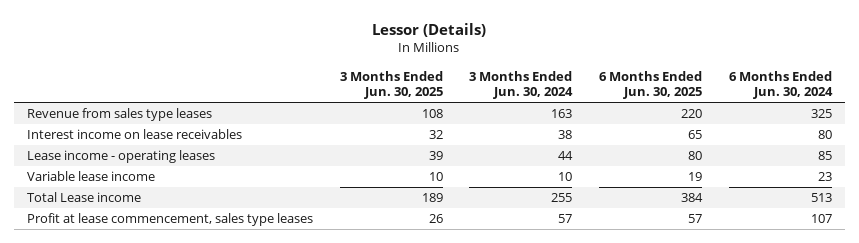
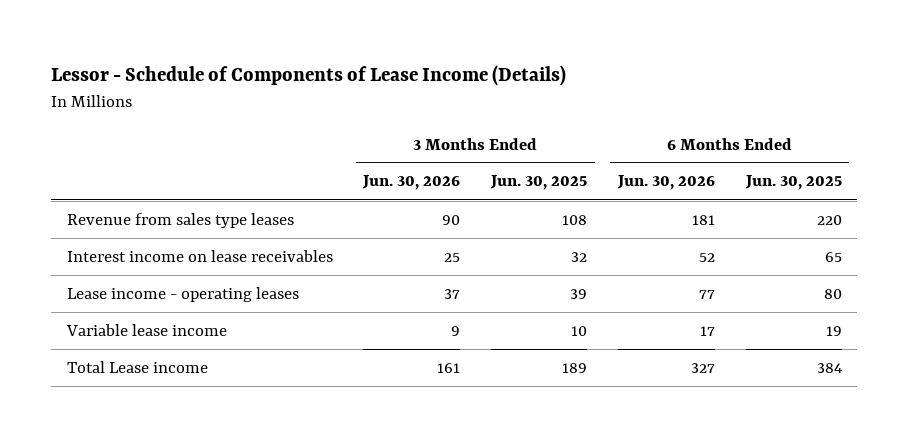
- Lessor (Details)
+ Lessor - Schedule of Components of Lease Income (Details)
- | 3 Months Ended Jun. 30, 2025 | 3 Months Ended Jun. 30, 2024 | 6 Months Ended Jun. 30, 2025 | 6 Months Ended Jun. 30, 2024
+ | 3 Months Ended Jun. 30, 2026 | 3 Months Ended Jun. 30, 2025 | 6 Months Ended Jun. 30, 2026 | 6 Months Ended Jun. 30, 2025
- Profit at lease commencement, sales type leases | 26 | 57 | 57 | 107

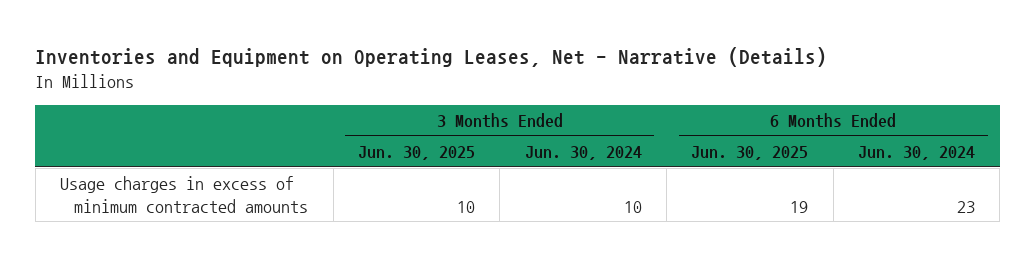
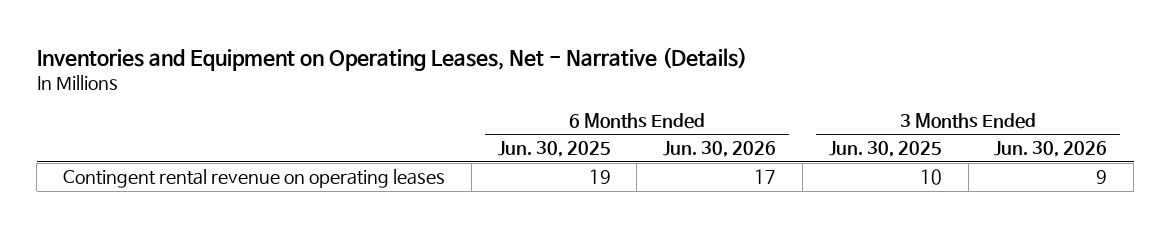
- | 3 Months Ended Jun. 30, 2025 | 3 Months Ended Jun. 30, 2024 | 6 Months Ended Jun. 30, 2025 | 6 Months Ended Jun. 30, 2024
+ | 6 Months Ended Jun. 30, 2025 | 6 Months Ended Jun. 30, 2026 | 3 Months Ended Jun. 30, 2025 | 3 Months Ended Jun. 30, 2026
- Usage charges in excess of minimum contracted amounts | 10 | 10 | 19 | 23
+ Contingent rental revenue on operating leases | 19 | 17 | 10 | 9

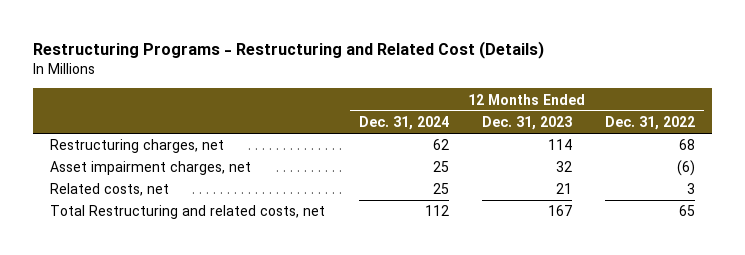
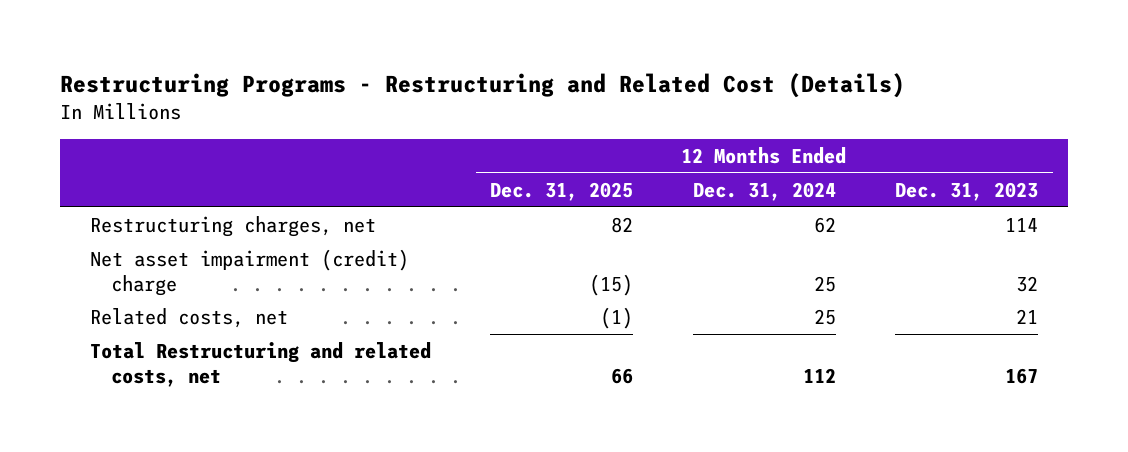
- | 12 Months Ended Dec. 31, 2024 | 12 Months Ended Dec. 31, 2023 | 12 Months Ended Dec. 31, 2022
+ | 12 Months Ended Dec. 31, 2025 | 12 Months Ended Dec. 31, 2024 | 12 Months Ended Dec. 31, 2023
- Asset impairment charges, net | 25 | 32 | (6)
+ Net asset impairment (credit) charge | (15) | 25 | 32

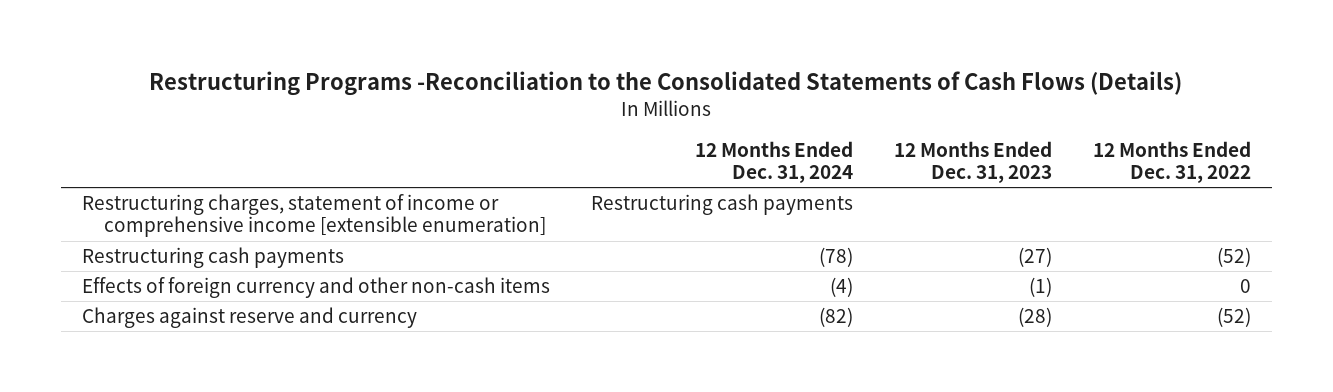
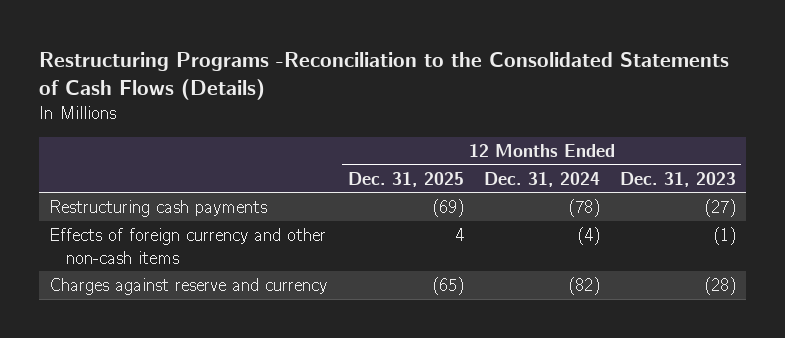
- | 12 Months Ended Dec. 31, 2024 | 12 Months Ended Dec. 31, 2023 | 12 Months Ended Dec. 31, 2022
+ | 12 Months Ended Dec. 31, 2025 | 12 Months Ended Dec. 31, 2024 | 12 Months Ended Dec. 31, 2023
- Restructuring charges, statement of income or comprehensive income [extensible enumeration] | Restructuring cash payments | |

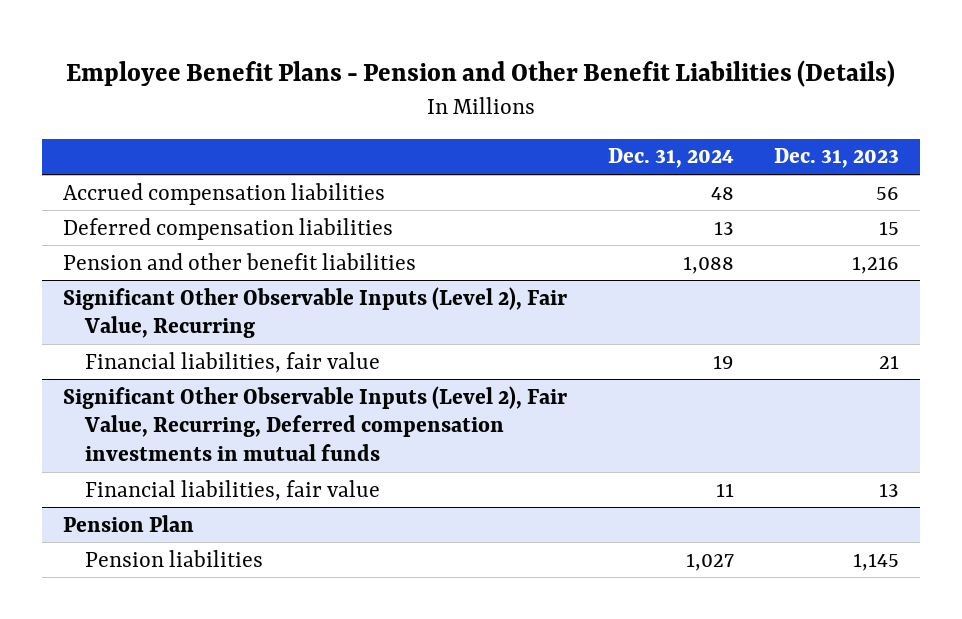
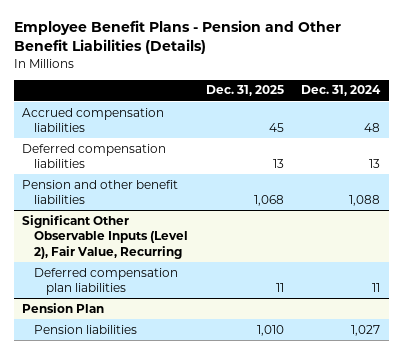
- | Dec. 31, 2024 | Dec. 31, 2023
+ | Dec. 31, 2025 | Dec. 31, 2024
@ Significant Other Observable Inputs (Level 2), Fair Value, Recurring
- Financial liabilities, fair value | 19 | 21
- Significant Other Observable Inputs (Level 2), Fair Value, Recurring, Deferred compensation investments in mutual funds
- Financial liabilities, fair value | 11 | 13
@ Significant Other Observable Inputs (Level 2), Fair Value, Recurring
+ Deferred compensation plan liabilities | 11 | 11

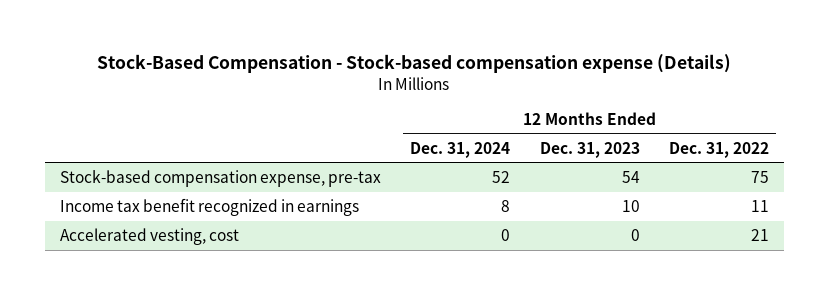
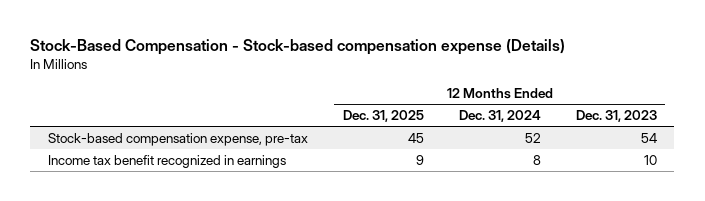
- | 12 Months Ended Dec. 31, 2024 | 12 Months Ended Dec. 31, 2023 | 12 Months Ended Dec. 31, 2022
+ | 12 Months Ended Dec. 31, 2025 | 12 Months Ended Dec. 31, 2024 | 12 Months Ended Dec. 31, 2023
- Accelerated vesting, cost | 0 | 0 | 21

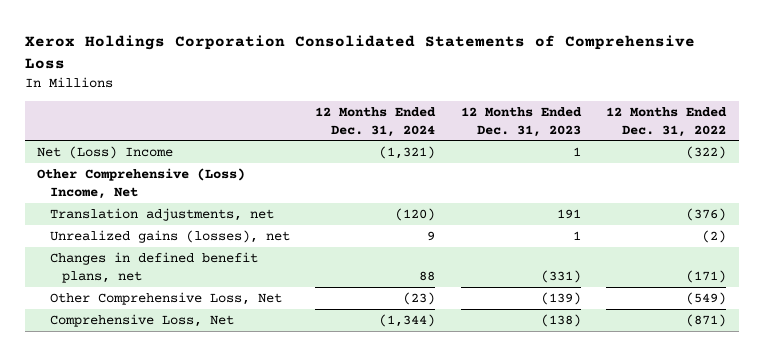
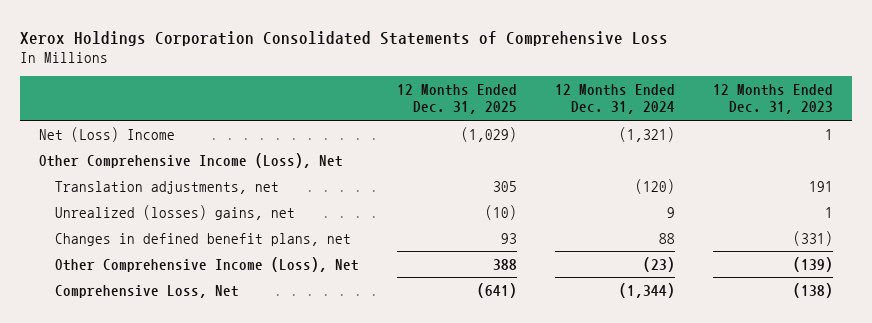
- | 12 Months Ended Dec. 31, 2024 | 12 Months Ended Dec. 31, 2023 | 12 Months Ended Dec. 31, 2022
+ | 12 Months Ended Dec. 31, 2025 | 12 Months Ended Dec. 31, 2024 | 12 Months Ended Dec. 31, 2023
- Other Comprehensive (Loss) Income, Net
+ Other Comprehensive Income (Loss), Net
- Unrealized gains (losses), net | 9 | 1 | (2)
+ Unrealized (losses) gains, net | (10) | 9 | 1
- Other Comprehensive Loss, Net | (23) | (139) | (549)
+ Other Comprehensive Income (Loss), Net | 388 | (23) | (139)

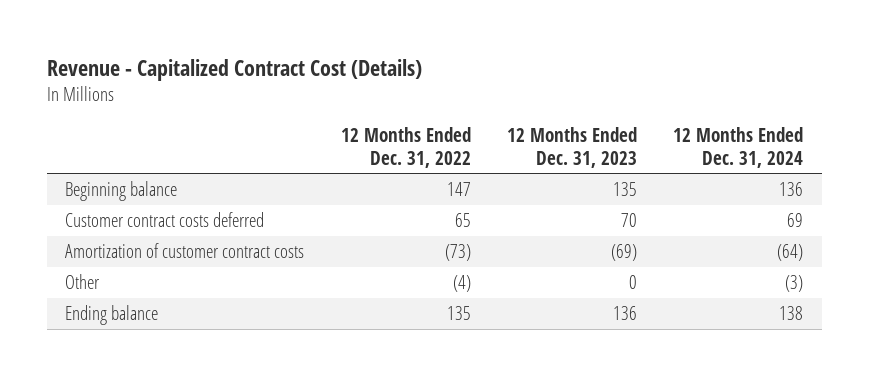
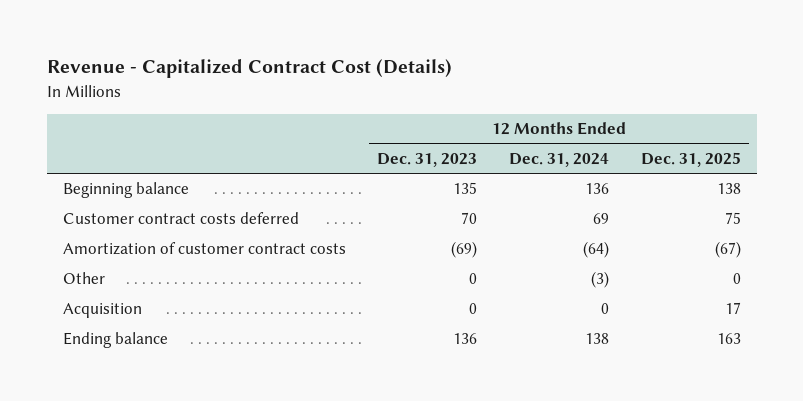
- | 12 Months Ended Dec. 31, 2022 | 12 Months Ended Dec. 31, 2023 | 12 Months Ended Dec. 31, 2024
+ | 12 Months Ended Dec. 31, 2023 | 12 Months Ended Dec. 31, 2024 | 12 Months Ended Dec. 31, 2025
+ Acquisition | 0 | 0 | 17

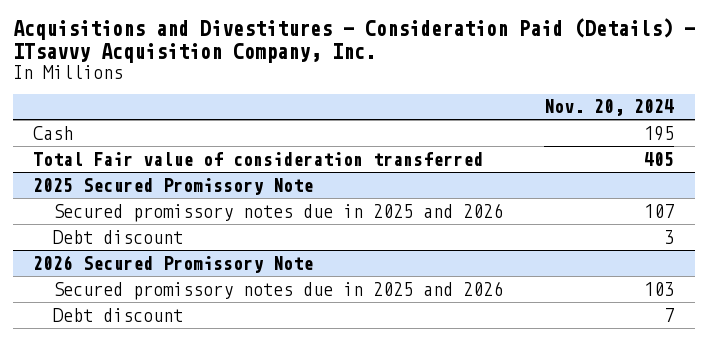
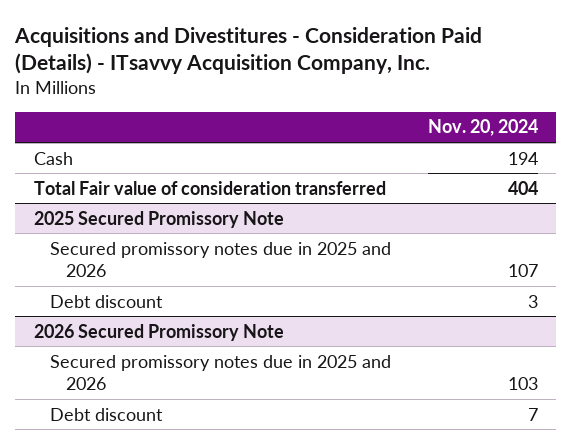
- Cash | 195
- Total Fair value of consideration transferred | 405
+ Cash | 194
+ Total Fair value of consideration transferred | 404

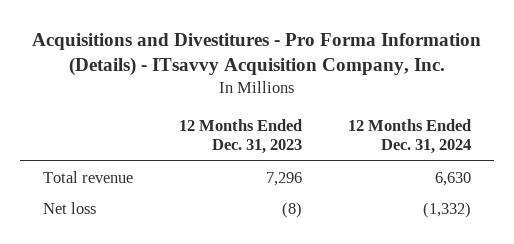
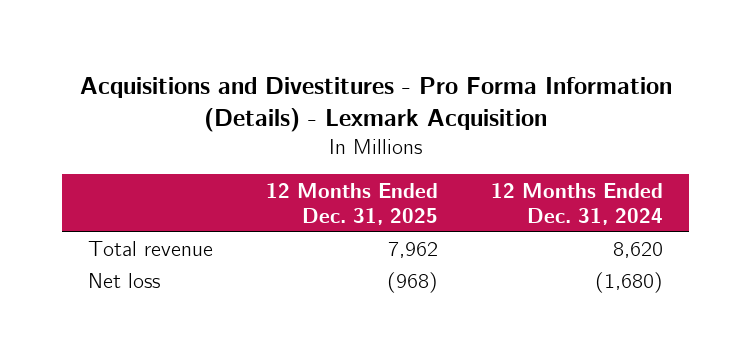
- Acquisitions and Divestitures - Pro Forma Information (Details) - ITsavvy Acquisition Company, Inc.
+ Acquisitions and Divestitures - Pro Forma Information (Details) - Lexmark Acquisition
- | 12 Months Ended Dec. 31, 2023 | 12 Months Ended Dec. 31, 2024
+ | 12 Months Ended Dec. 31, 2025 | 12 Months Ended Dec. 31, 2024
- Total revenue | 7,296 | 6,630
- Net loss | (8) | (1,332)
+ Total revenue | 7,962 | 8,620
+ Net loss | (968) | (1,680)

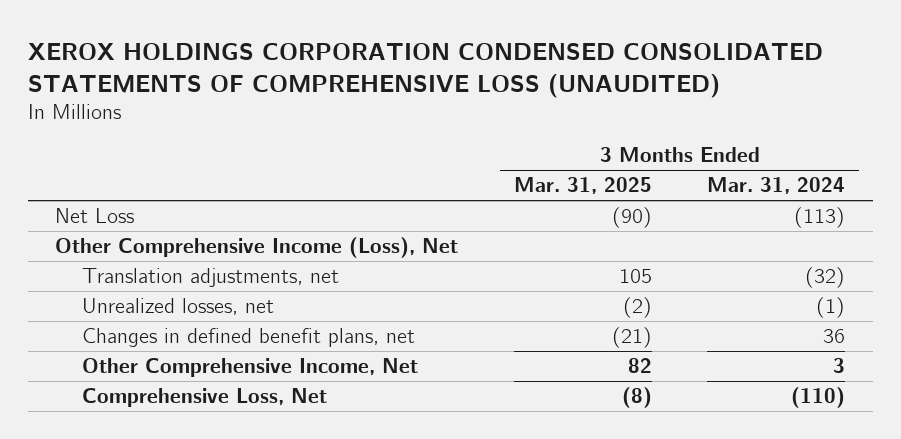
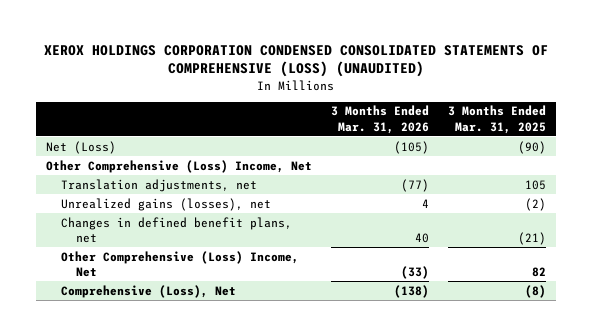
- XEROX HOLDINGS CORPORATION CONDENSED CONSOLIDATED STATEMENTS OF COMPREHENSIVE LOSS (UNAUDITED)
+ XEROX HOLDINGS CORPORATION CONDENSED CONSOLIDATED STATEMENTS OF COMPREHENSIVE (LOSS) (UNAUDITED)
- | 3 Months Ended Mar. 31, 2025 | 3 Months Ended Mar. 31, 2024
+ | 3 Months Ended Mar. 31, 2026 | 3 Months Ended Mar. 31, 2025
- Net Loss | (90) | (113)
- Other Comprehensive Income (Loss), Net
+ Net (Loss) | (105) | (90)
+ Other Comprehensive (Loss) Income, Net
- Unrealized losses, net | (2) | (1)
+ Unrealized gains (losses), net | 4 | (2)
- Other Comprehensive Income, Net | 82 | 3
- Comprehensive Loss, Net | (8) | (110)
+ Other Comprehensive (Loss) Income, Net | (33) | 82
+ Comprehensive (Loss), Net | (138) | (8)

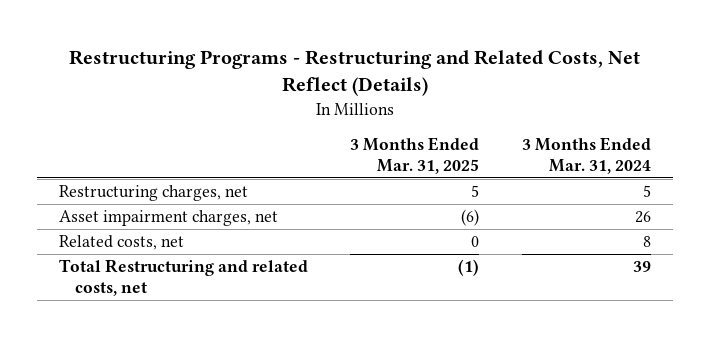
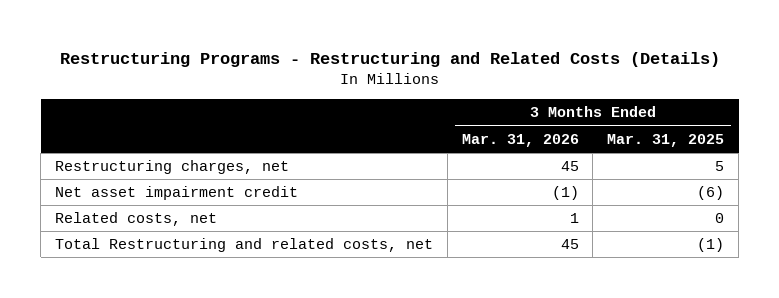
- Restructuring Programs - Restructuring and Related Costs, Net Reflect (Details)
+ Restructuring Programs - Restructuring and Related Costs (Details)
- | 3 Months Ended Mar. 31, 2025 | 3 Months Ended Mar. 31, 2024
+ | 3 Months Ended Mar. 31, 2026 | 3 Months Ended Mar. 31, 2025
- Asset impairment charges, net | (6) | 26
+ Net asset impairment credit | (1) | (6)

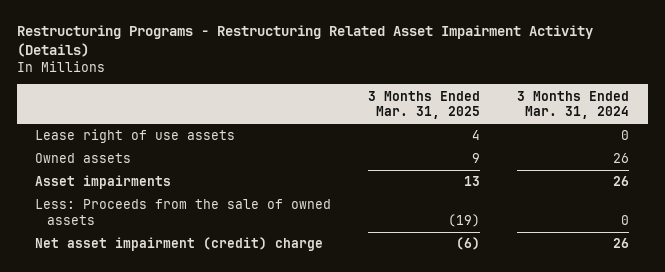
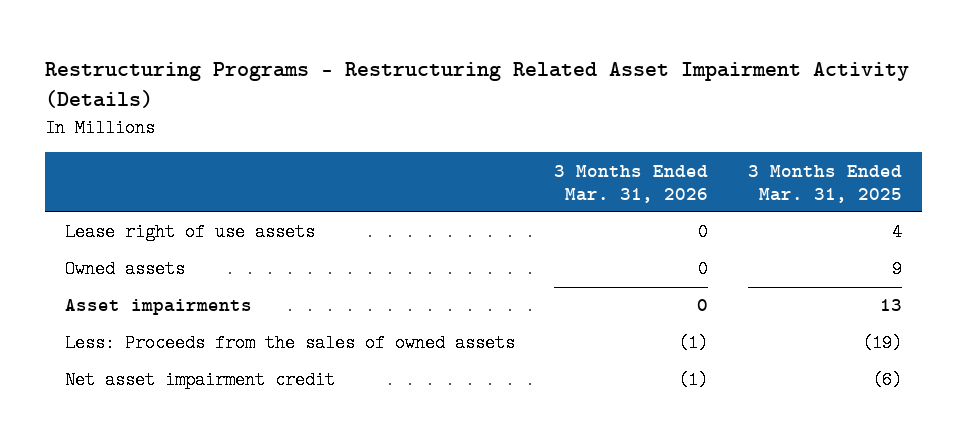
- | 3 Months Ended Mar. 31, 2025 | 3 Months Ended Mar. 31, 2024
+ | 3 Months Ended Mar. 31, 2026 | 3 Months Ended Mar. 31, 2025
- Less: Proceeds from the sale of owned assets | (19) | 0
- Net asset impairment (credit) charge | (6) | 26
+ Less: Proceeds from the sales of owned assets | (1) | (19)
+ Net asset impairment credit | (1) | (6)

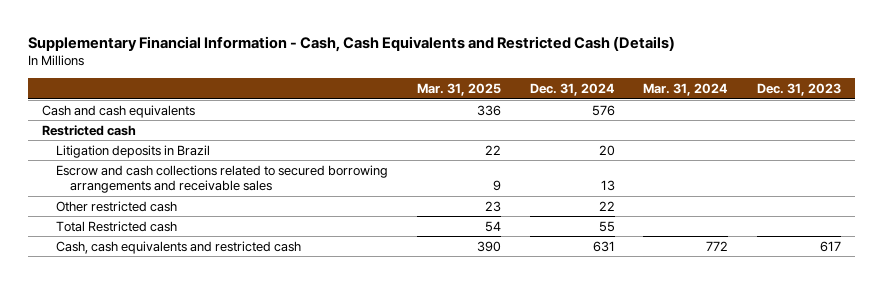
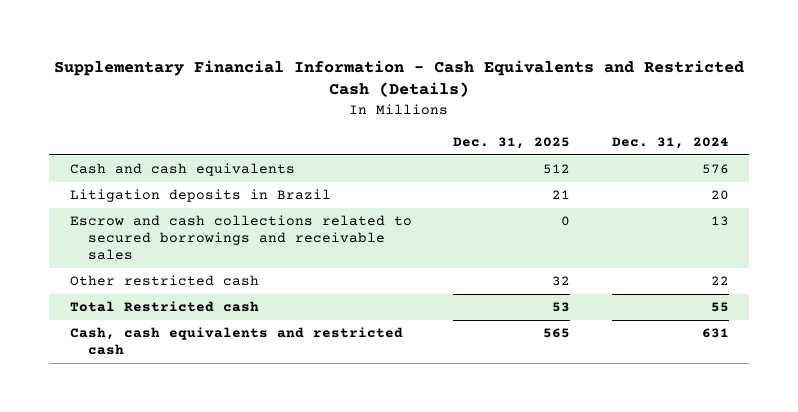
- Supplementary Financial Information - Cash, Cash Equivalents and Restricted Cash (Details)
+ Supplementary Financial Information - Cash Equivalents and Restricted Cash (Details)
- | Mar. 31, 2025 | Dec. 31, 2024 | Mar. 31, 2024 | Dec. 31, 2023
+ | Dec. 31, 2025 | Dec. 31, 2024
- Restricted cash
- Escrow and cash collections related to secured borrowing arrangements and receivable sales | 9 | 13 | |
+ Escrow and cash collections related to secured borrowings and receivable sales | 0 | 13

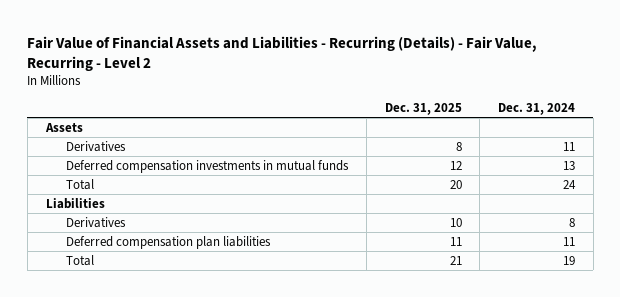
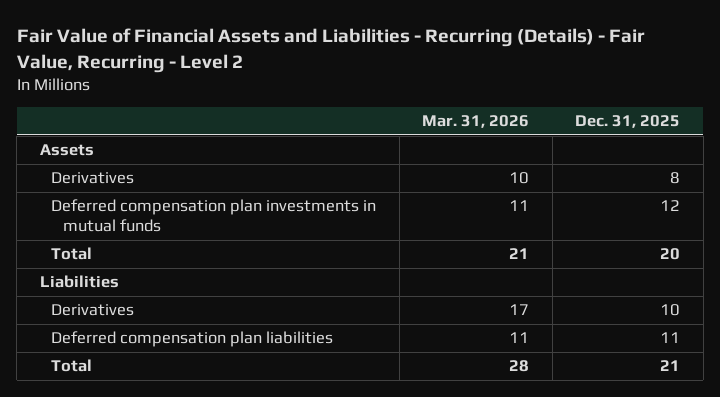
- | Dec. 31, 2025 | Dec. 31, 2024
+ | Mar. 31, 2026 | Dec. 31, 2025
- Deferred compensation investments in mutual funds | 12 | 13
+ Deferred compensation plan investments in mutual funds | 11 | 12

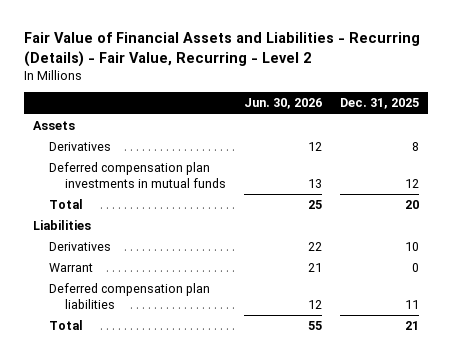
- | Mar. 31, 2026 | Dec. 31, 2025
+ | Jun. 30, 2026 | Dec. 31, 2025
+ Warrant | 21 | 0

